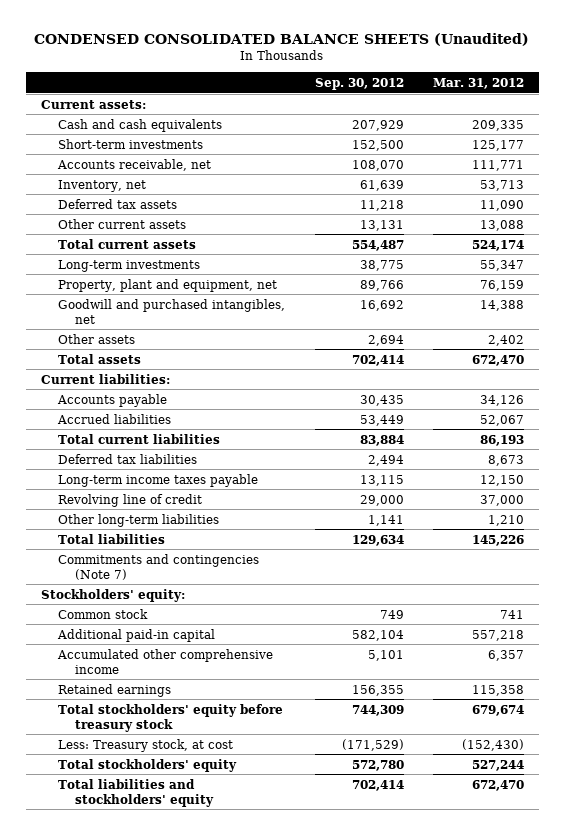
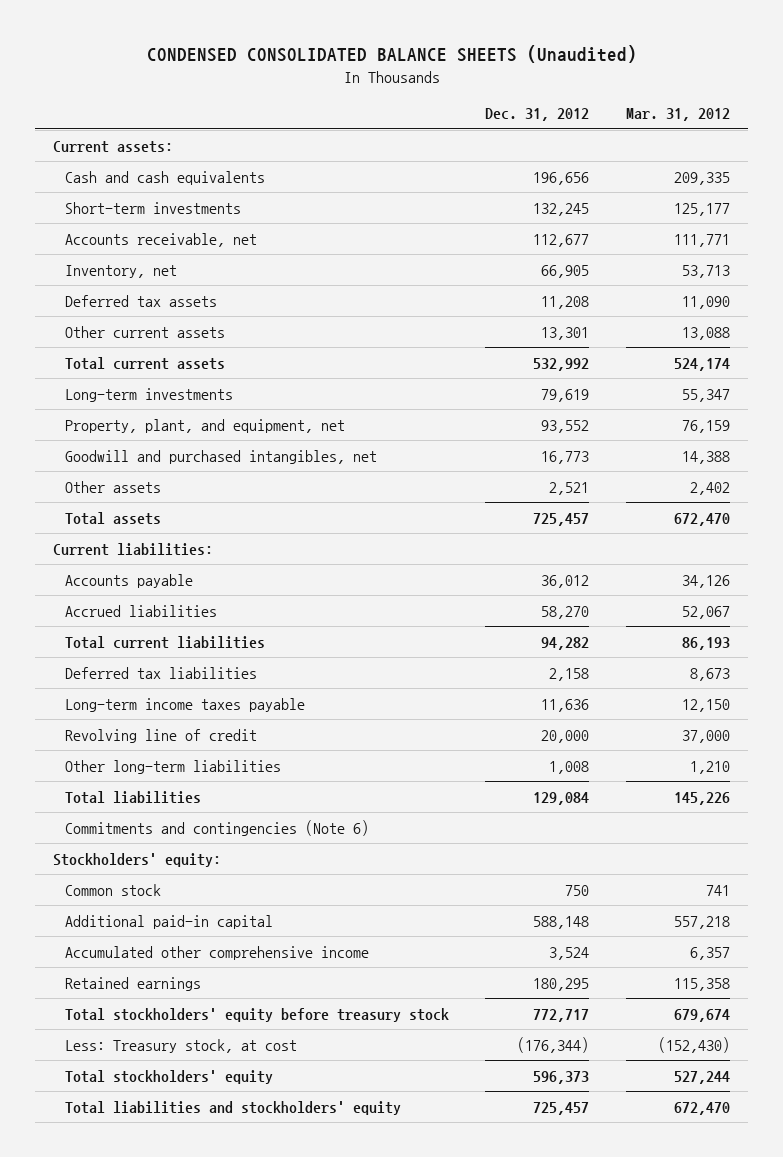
- | Sep. 30, 2012 | Mar. 31, 2012
+ | Dec. 31, 2012 | Mar. 31, 2012
- Property, plant and equipment, net | 89,766 | 76,159
+ Property, plant, and equipment, net | 93,552 | 76,159
- Commitments and contingencies (Note 7)
+ Commitments and contingencies (Note 6)

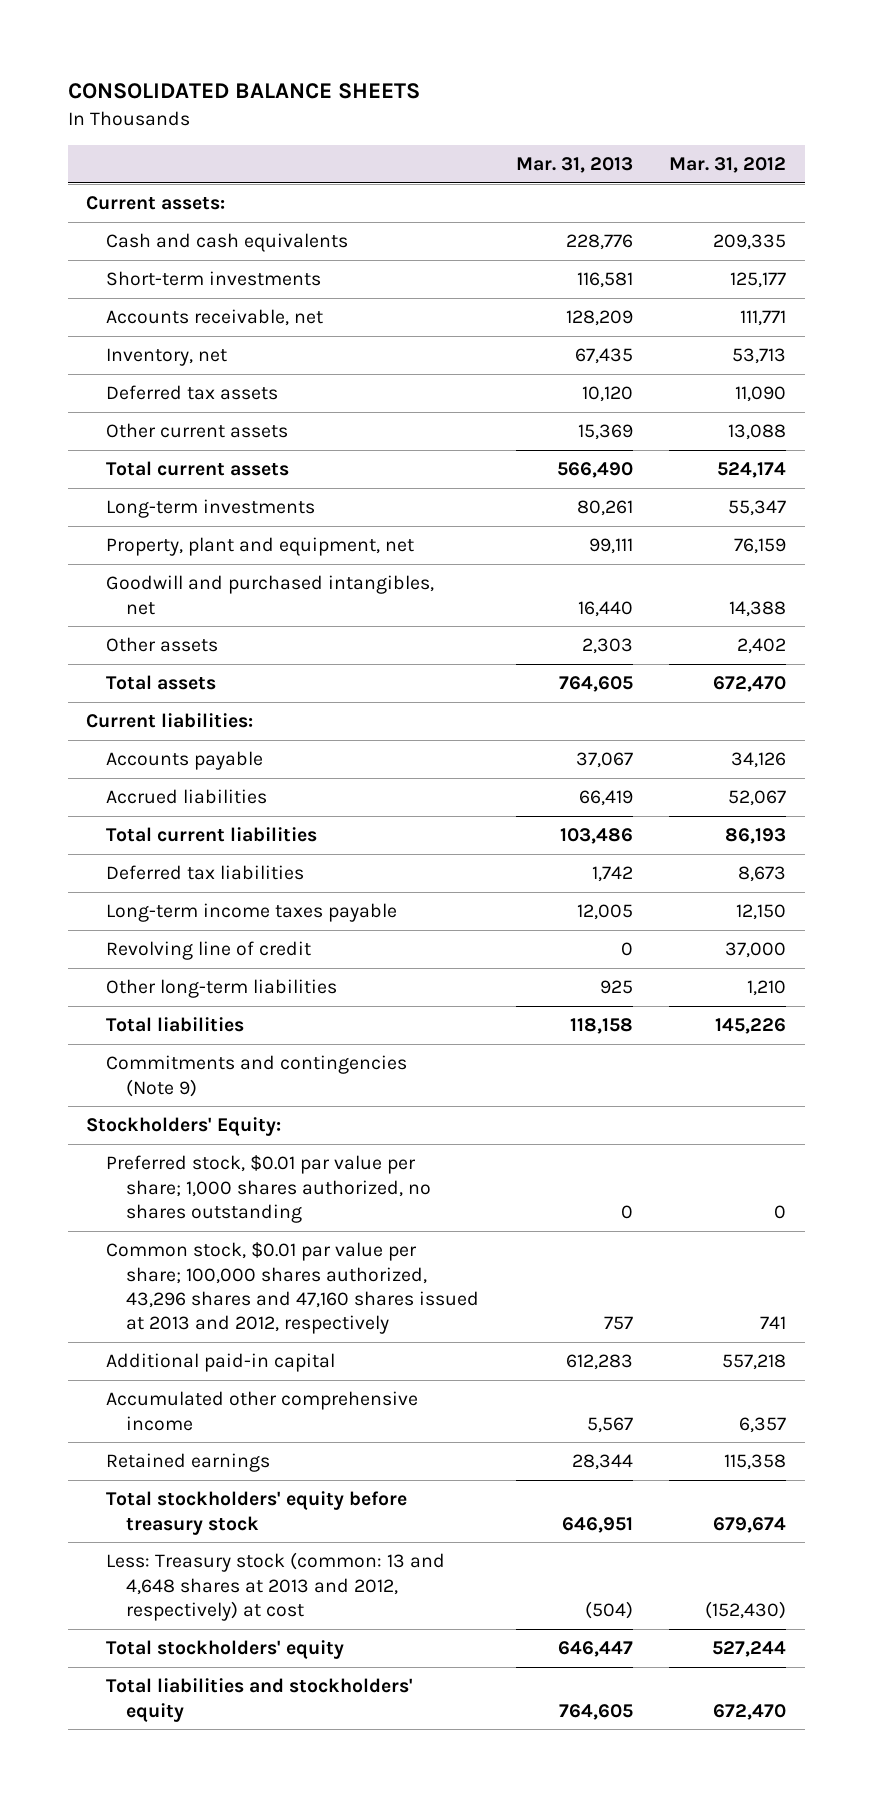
- CONDENSED CONSOLIDATED BALANCE SHEETS (Unaudited)
+ CONSOLIDATED BALANCE SHEETS
- | Dec. 31, 2012 | Mar. 31, 2012
+ | Mar. 31, 2013 | Mar. 31, 2012
- Property, plant, and equipment, net | 93,552 | 76,159
+ Property, plant and equipment, net | 99,111 | 76,159
- Commitments and contingencies (Note 6)
- Stockholders' equity:
- Common stock | 750 | 741
+ Commitments and contingencies (Note 9)
+ Stockholders' Equity:
+ Preferred stock, $0.01 par value per share; 1,000 shares authorized, no shares outstanding | 0 | 0
+ Common stock, $0.01 par value per share; 100,000 shares authorized, 43,296 shares and 47,160 shares issued at 2013 and 2012, respectively | 757 | 741
- Less: Treasury stock, at cost | (176,344) | (152,430)
+ Less: Treasury stock (common: 13 and 4,648 shares at 2013 and 2012, respectively) at cost | (504) | (152,430)

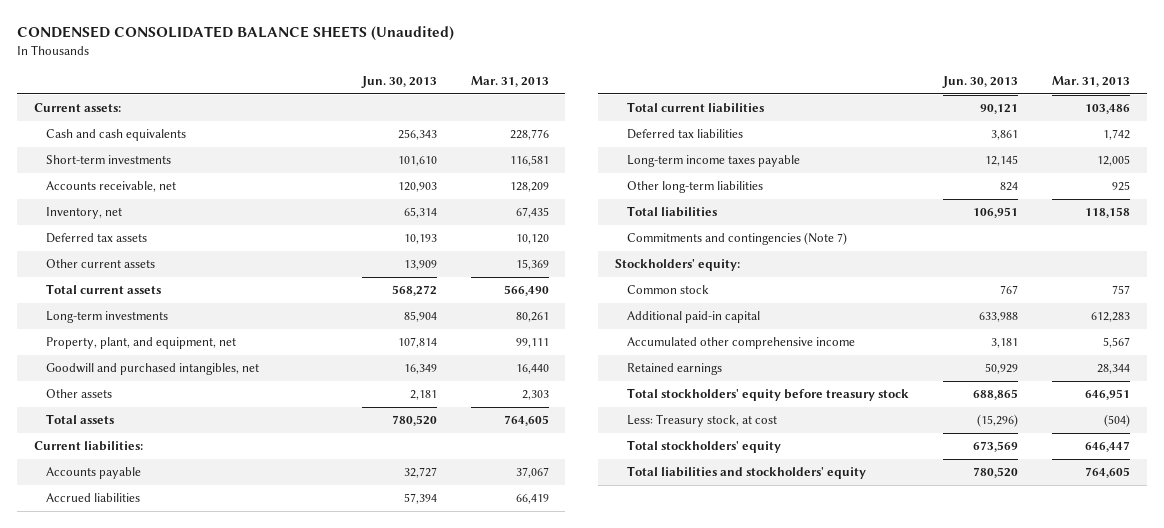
- CONSOLIDATED BALANCE SHEETS
+ CONDENSED CONSOLIDATED BALANCE SHEETS (Unaudited)
- | Mar. 31, 2013 | Mar. 31, 2012
+ | Jun. 30, 2013 | Mar. 31, 2013
- Property, plant and equipment, net | 99,111 | 76,159
+ Property, plant, and equipment, net | 107,814 | 99,111
- Revolving line of credit | 0 | 37,000
- Commitments and contingencies (Note 9)
- Stockholders' Equity:
- Preferred stock, $0.01 par value per share; 1,000 shares authorized, no shares outstanding | 0 | 0
- Common stock, $0.01 par value per share; 100,000 shares authorized, 43,296 shares and 47,160 shares issued at 2013 and 2012, respectively | 757 | 741
+ Commitments and contingencies (Note 7)
+ Stockholders' equity:
+ Common stock | 767 | 757
- Less: Treasury stock (common: 13 and 4,648 shares at 2013 and 2012, respectively) at cost | (504) | (152,430)
+ Less: Treasury stock, at cost | (15,296) | (504)

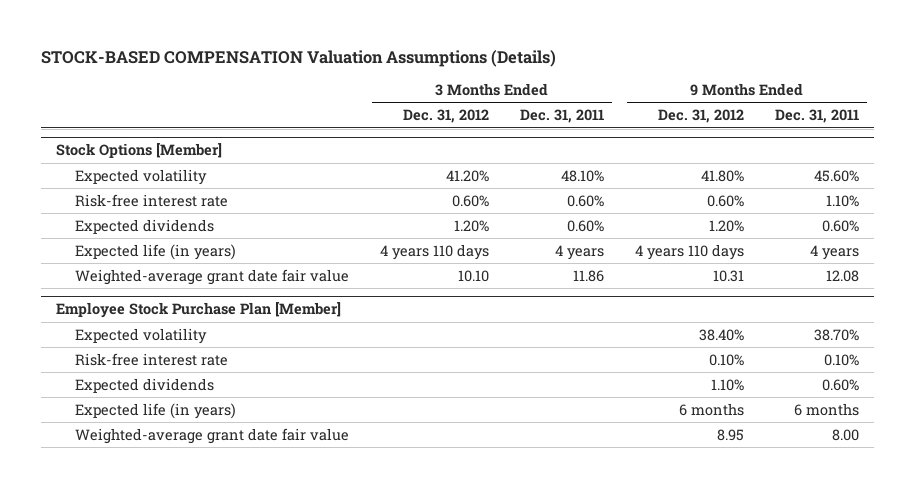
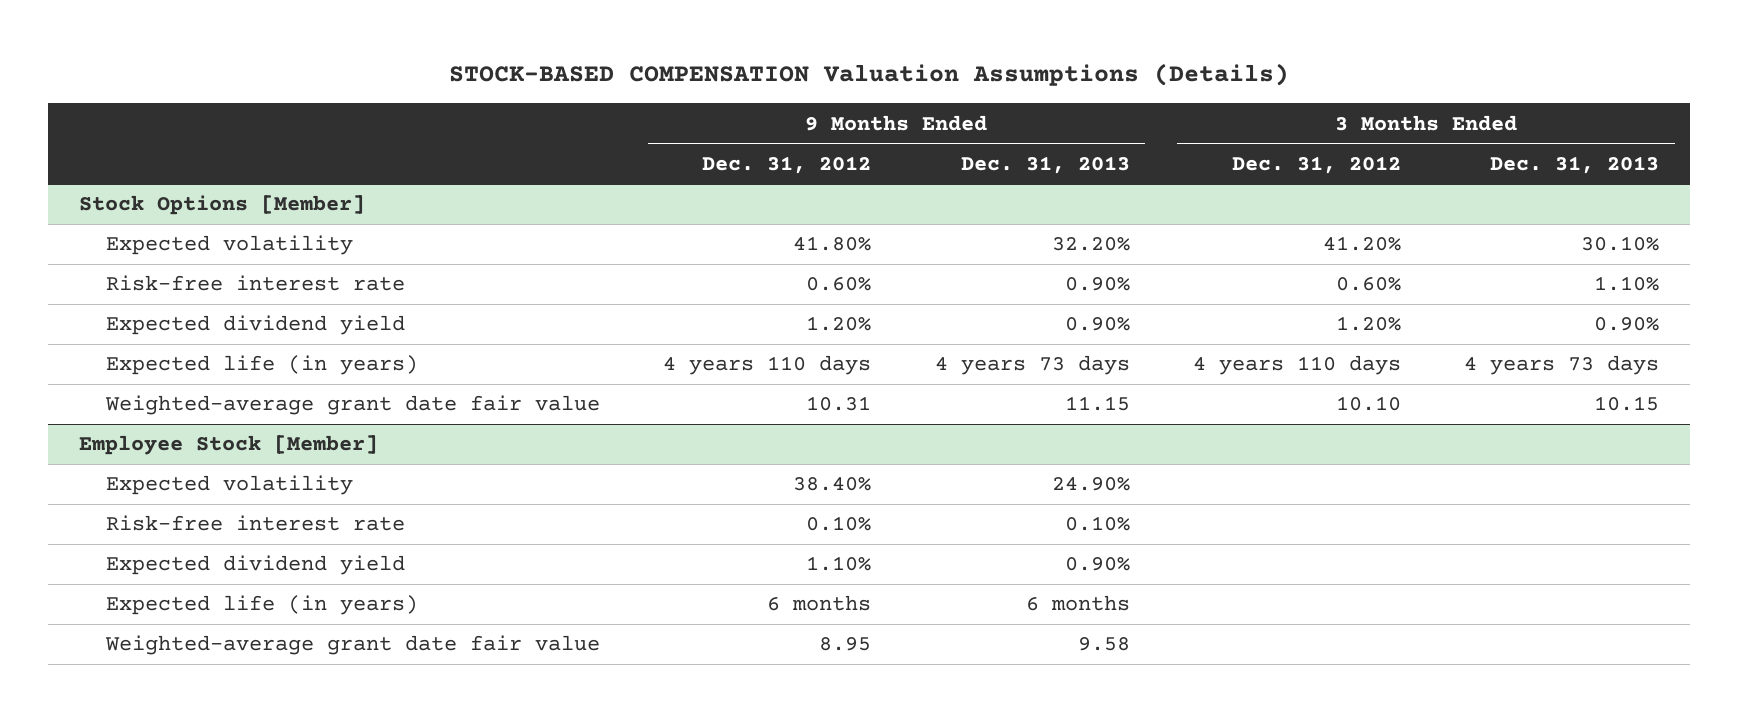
- | 3 Months Ended Dec. 31, 2012 | 3 Months Ended Dec. 31, 2011 | 9 Months Ended Dec. 31, 2012 | 9 Months Ended Dec. 31, 2011
+ | 9 Months Ended Dec. 31, 2012 | 9 Months Ended Dec. 31, 2013 | 3 Months Ended Dec. 31, 2012 | 3 Months Ended Dec. 31, 2013
@ Stock Options [Member]
- Expected dividends | 1.20% | 0.60% | 1.20% | 0.60%
+ Expected dividend yield | 1.20% | 0.90% | 1.20% | 0.90%
- Employee Stock Purchase Plan [Member]
+ Employee Stock [Member]
- Expected dividends | | | 1.10% | 0.60%
+ Expected dividend yield | 1.10% | 0.90% | |

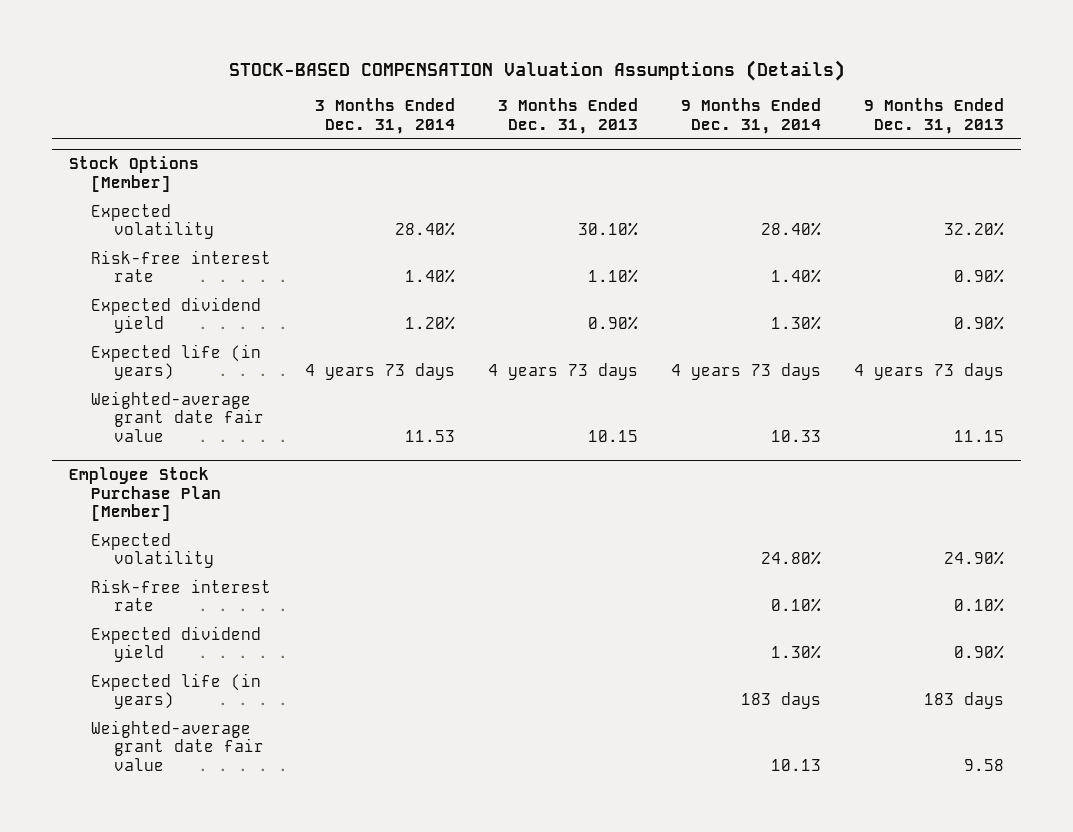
- | 9 Months Ended Dec. 31, 2012 | 9 Months Ended Dec. 31, 2013 | 3 Months Ended Dec. 31, 2012 | 3 Months Ended Dec. 31, 2013
+ | 3 Months Ended Dec. 31, 2014 | 3 Months Ended Dec. 31, 2013 | 9 Months Ended Dec. 31, 2014 | 9 Months Ended Dec. 31, 2013
- Employee Stock [Member]
+ Employee Stock Purchase Plan [Member]
- Expected life (in years) | 6 months | 6 months | |
+ Expected life (in years) | | | 183 days | 183 days

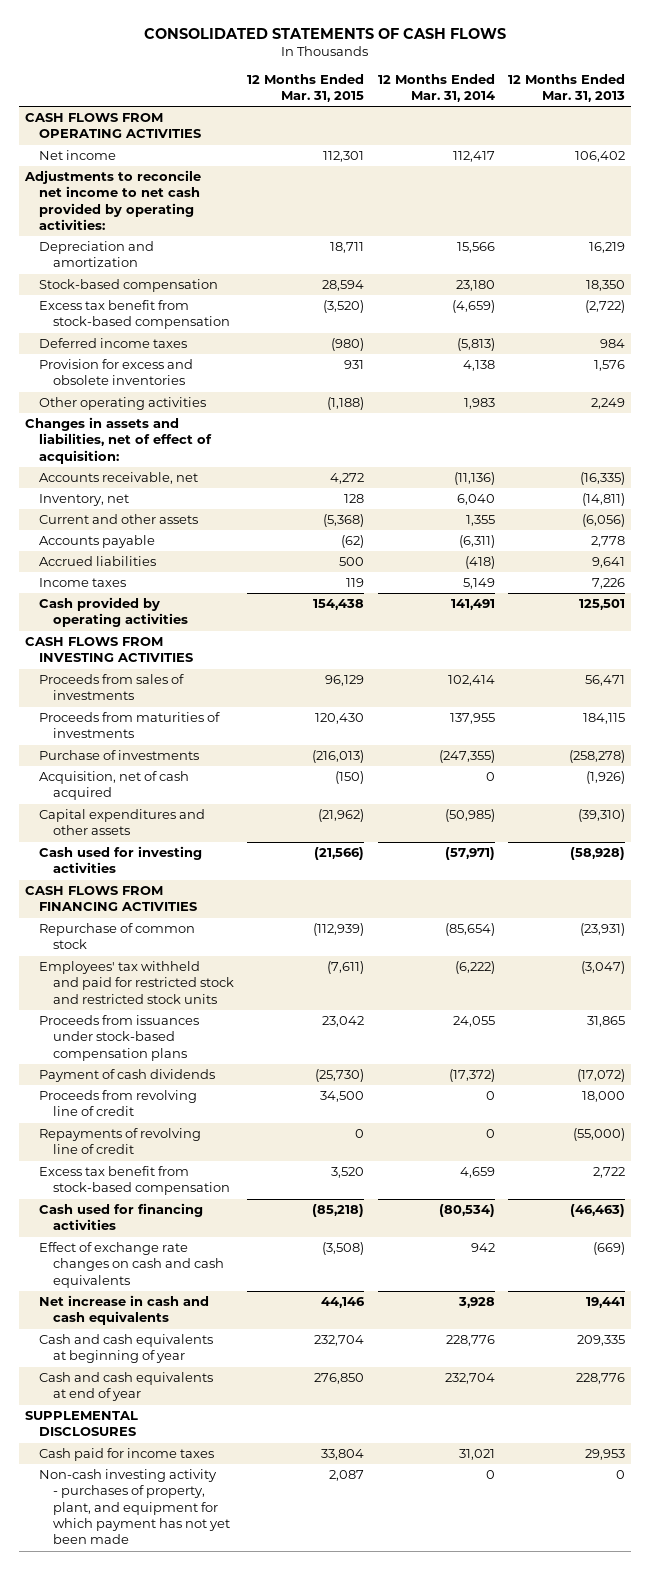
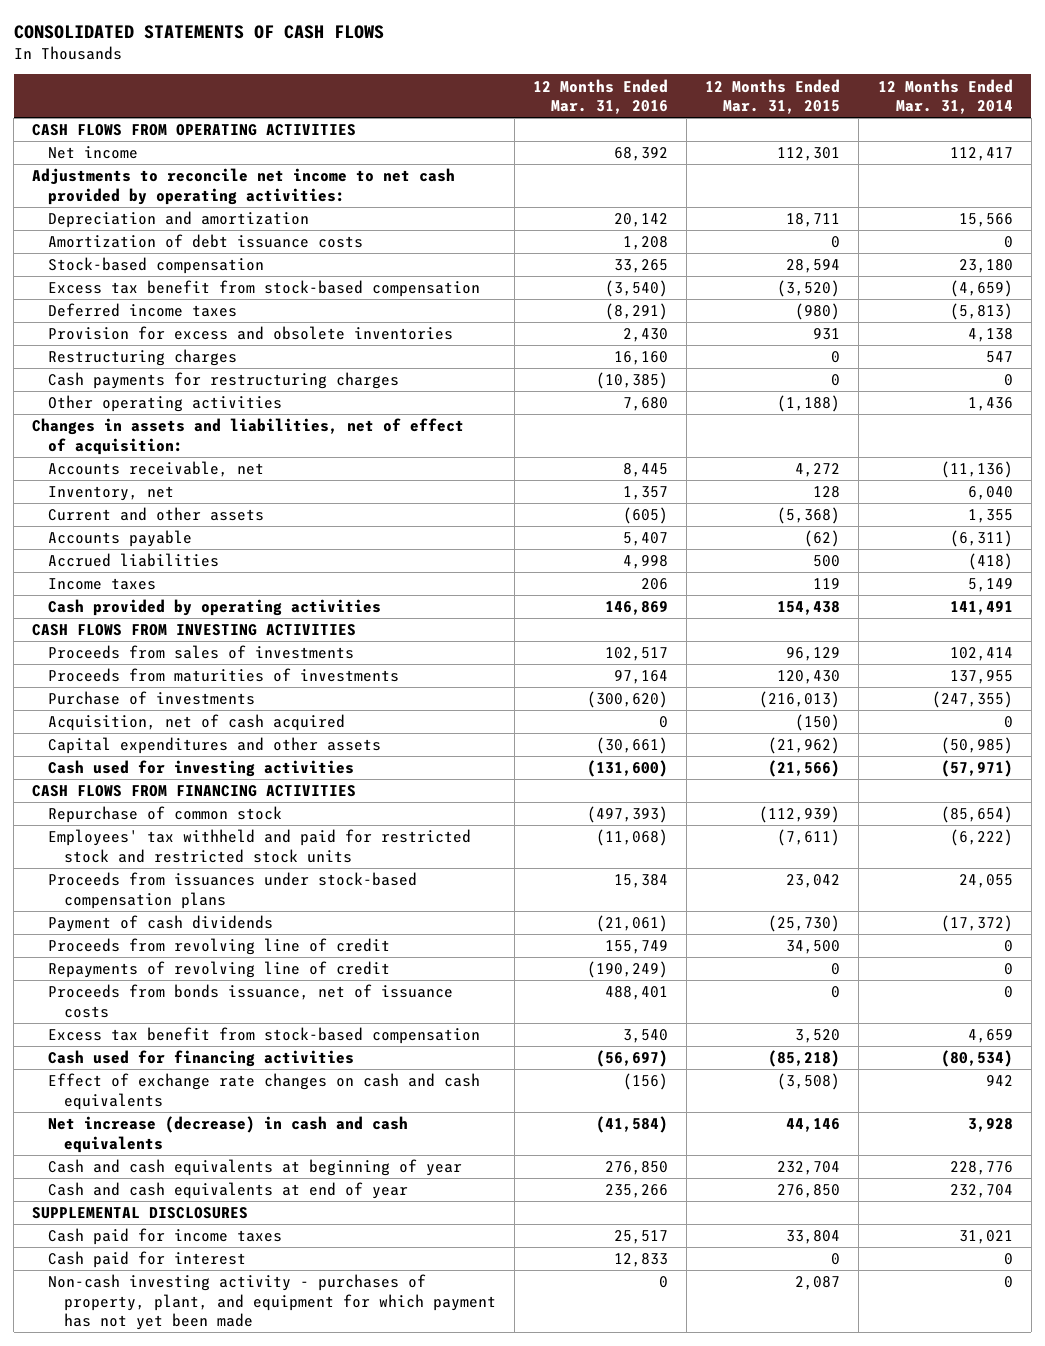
- | 12 Months Ended Mar. 31, 2015 | 12 Months Ended Mar. 31, 2014 | 12 Months Ended Mar. 31, 2013
+ | 12 Months Ended Mar. 31, 2016 | 12 Months Ended Mar. 31, 2015 | 12 Months Ended Mar. 31, 2014
+ Amortization of debt issuance costs | 1,208 | 0 | 0
- Other operating activities | (1,188) | 1,983 | 2,249
+ Restructuring charges | 16,160 | 0 | 547
+ Cash payments for restructuring charges | (10,385) | 0 | 0
+ Other operating activities | 7,680 | (1,188) | 1,436
+ Proceeds from bonds issuance, net of issuance costs | 488,401 | 0 | 0
- Net increase in cash and cash equivalents | 44,146 | 3,928 | 19,441
+ Net increase (decrease) in cash and cash equivalents | (41,584) | 44,146 | 3,928
+ Cash paid for interest | 12,833 | 0 | 0

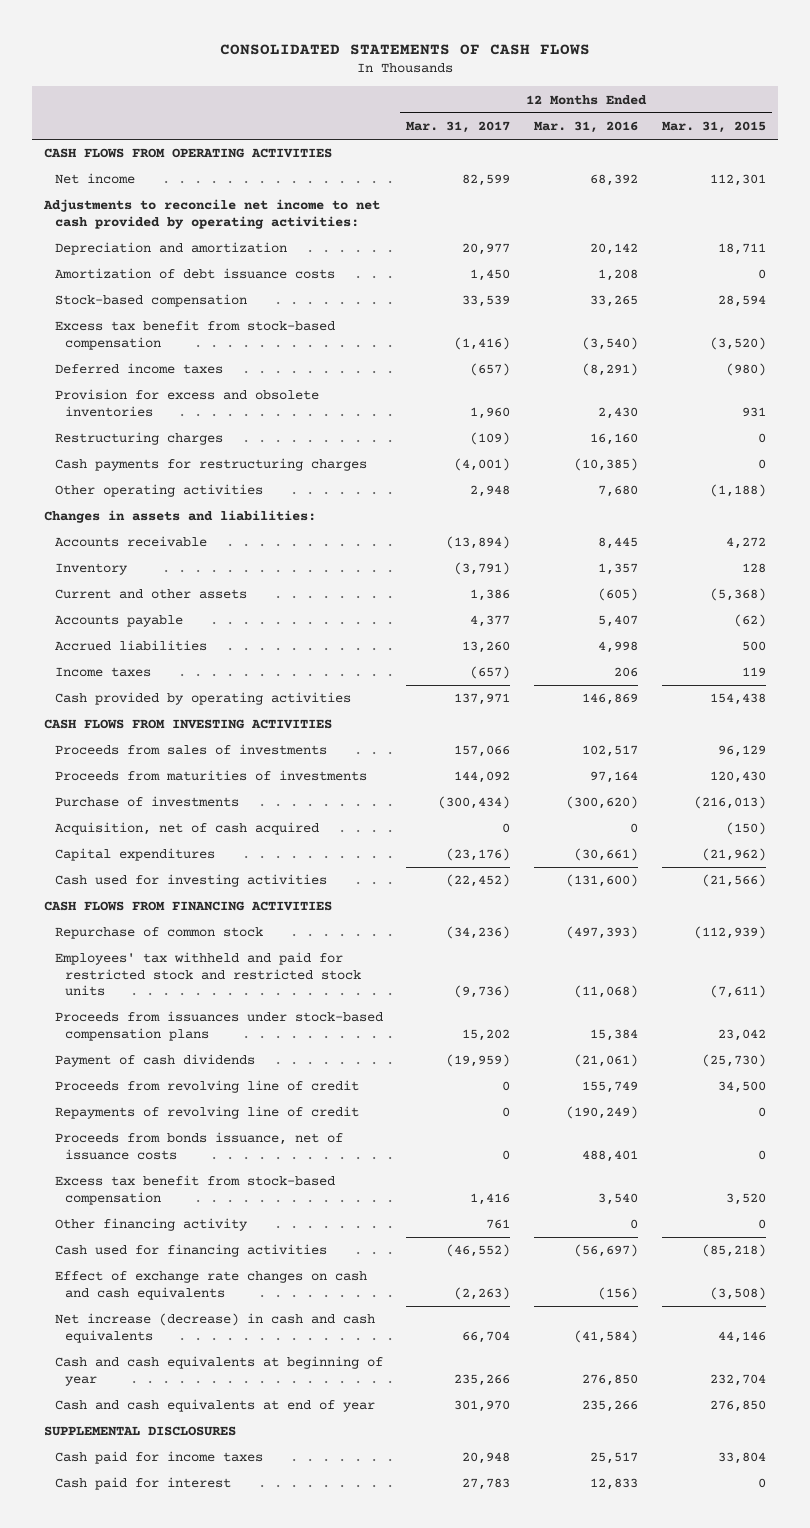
- | 12 Months Ended Mar. 31, 2016 | 12 Months Ended Mar. 31, 2015 | 12 Months Ended Mar. 31, 2014
+ | 12 Months Ended Mar. 31, 2017 | 12 Months Ended Mar. 31, 2016 | 12 Months Ended Mar. 31, 2015
- Changes in assets and liabilities, net of effect of acquisition:
- Accounts receivable, net | 8,445 | 4,272 | (11,136)
- Inventory, net | 1,357 | 128 | 6,040
+ Changes in assets and liabilities:
+ Accounts receivable | (13,894) | 8,445 | 4,272
+ Inventory | (3,791) | 1,357 | 128
- Capital expenditures and other assets | (30,661) | (21,962) | (50,985)
+ Capital expenditures | (23,176) | (30,661) | (21,962)
+ Other financing activity | 761 | 0 | 0
- Non-cash investing activity - purchases of property, plant, and equipment for which payment has not yet been made | 0 | 2,087 | 0

